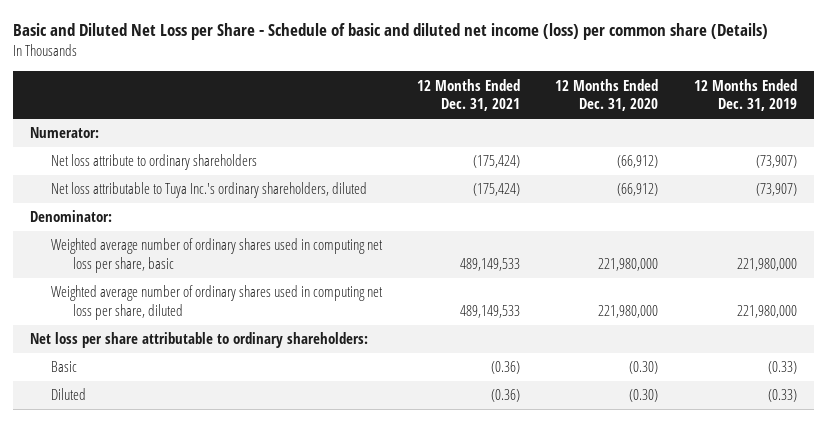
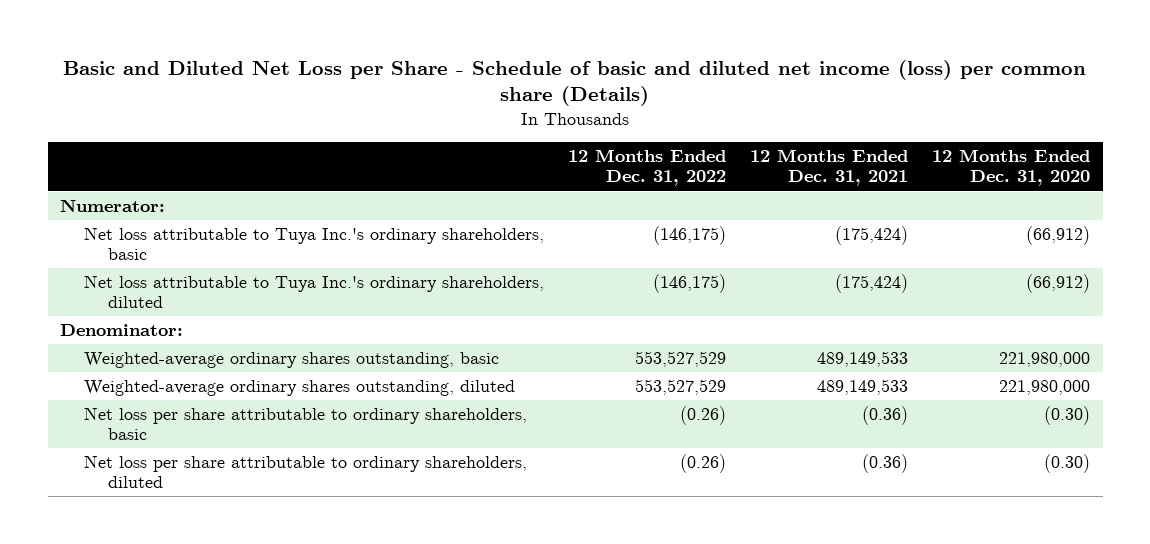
- | 12 Months Ended Dec. 31, 2021 | 12 Months Ended Dec. 31, 2020 | 12 Months Ended Dec. 31, 2019
+ | 12 Months Ended Dec. 31, 2022 | 12 Months Ended Dec. 31, 2021 | 12 Months Ended Dec. 31, 2020
- Net loss attribute to ordinary shareholders | (175,424) | (66,912) | (73,907)
+ Net loss attributable to Tuya Inc.'s ordinary shareholders, basic | (146,175) | (175,424) | (66,912)
- Weighted average number of ordinary shares used in computing net loss per share, basic | 489,149,533 | 221,980,000 | 221,980,000
- Weighted average number of ordinary shares used in computing net loss per share, diluted | 489,149,533 | 221,980,000 | 221,980,000
- Net loss per share attributable to ordinary shareholders:
- Basic | (0.36) | (0.30) | (0.33)
- Diluted | (0.36) | (0.30) | (0.33)
+ Weighted-average ordinary shares outstanding, basic | 553,527,529 | 489,149,533 | 221,980,000
+ Weighted-average ordinary shares outstanding, diluted | 553,527,529 | 489,149,533 | 221,980,000
+ Net loss per share attributable to ordinary shareholders, basic | (0.26) | (0.36) | (0.30)
+ Net loss per share attributable to ordinary shareholders, diluted | (0.26) | (0.36) | (0.30)

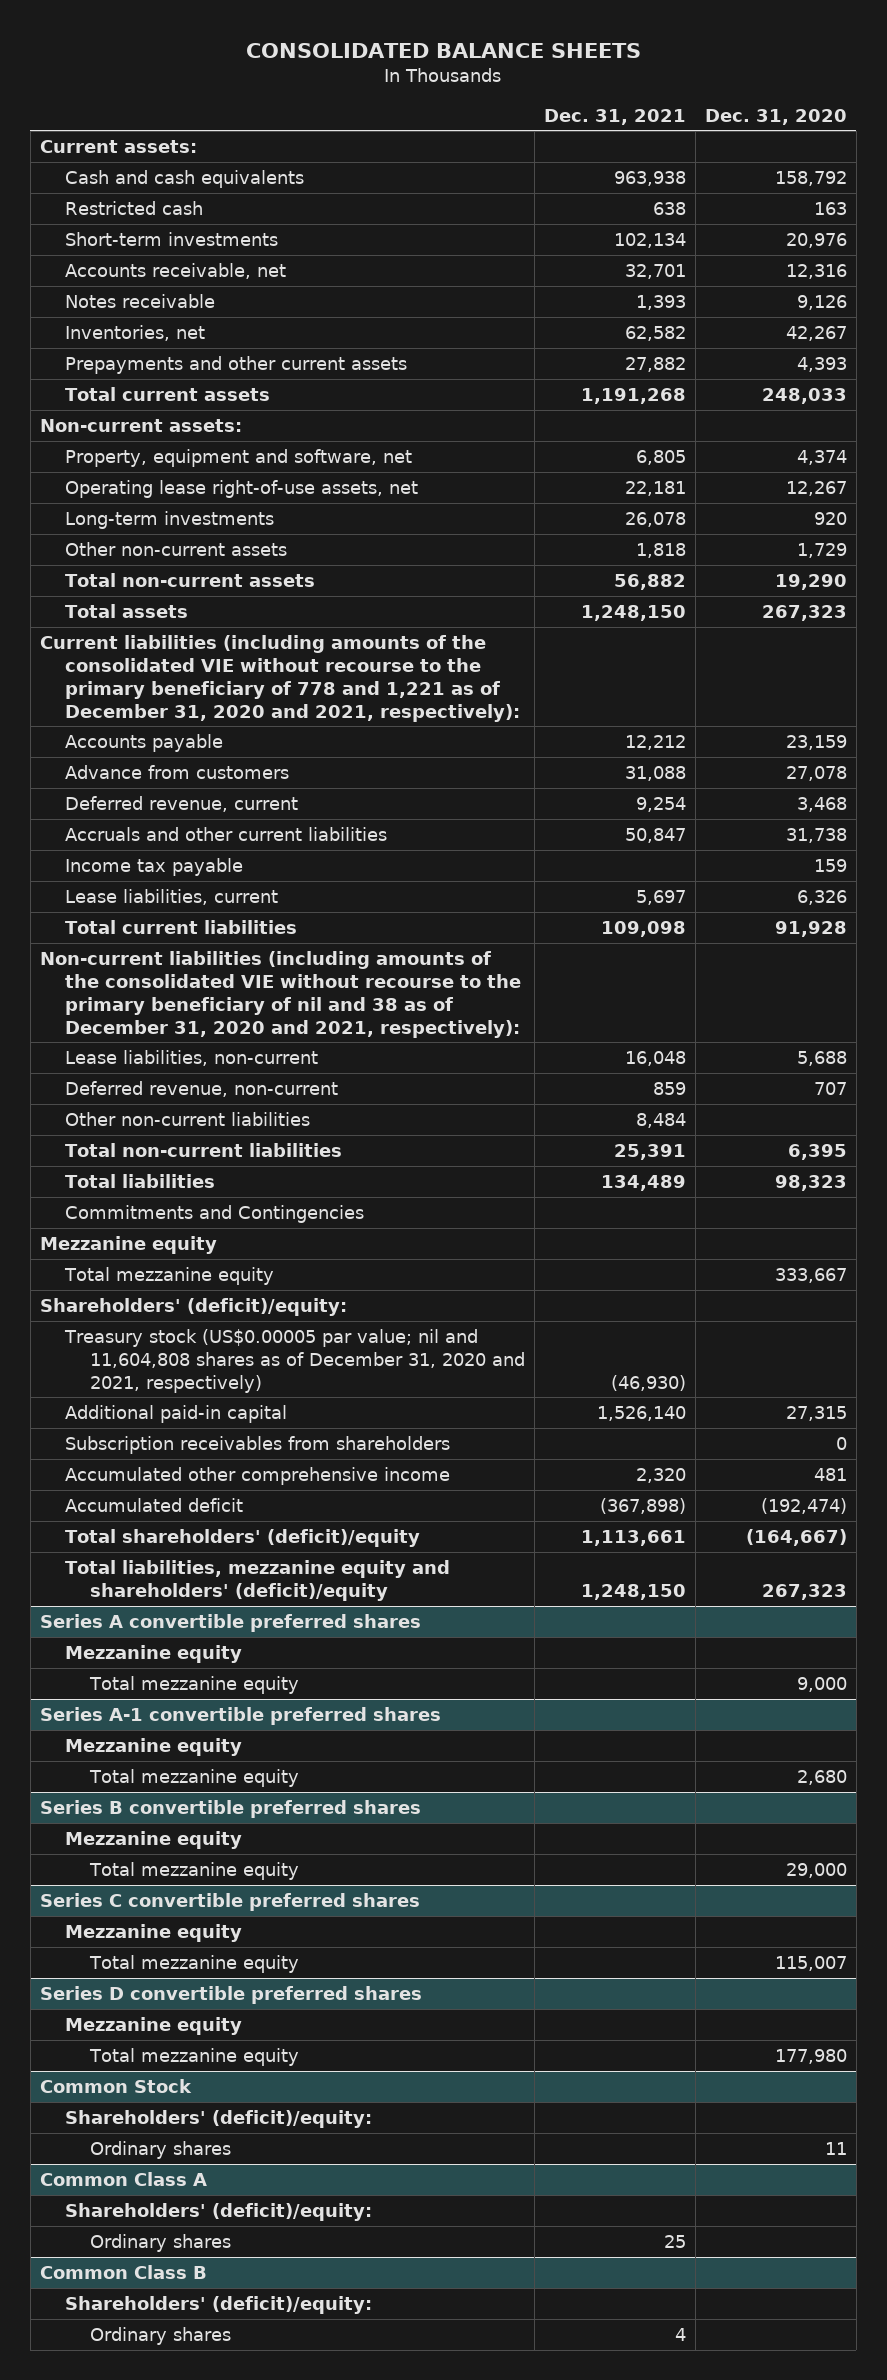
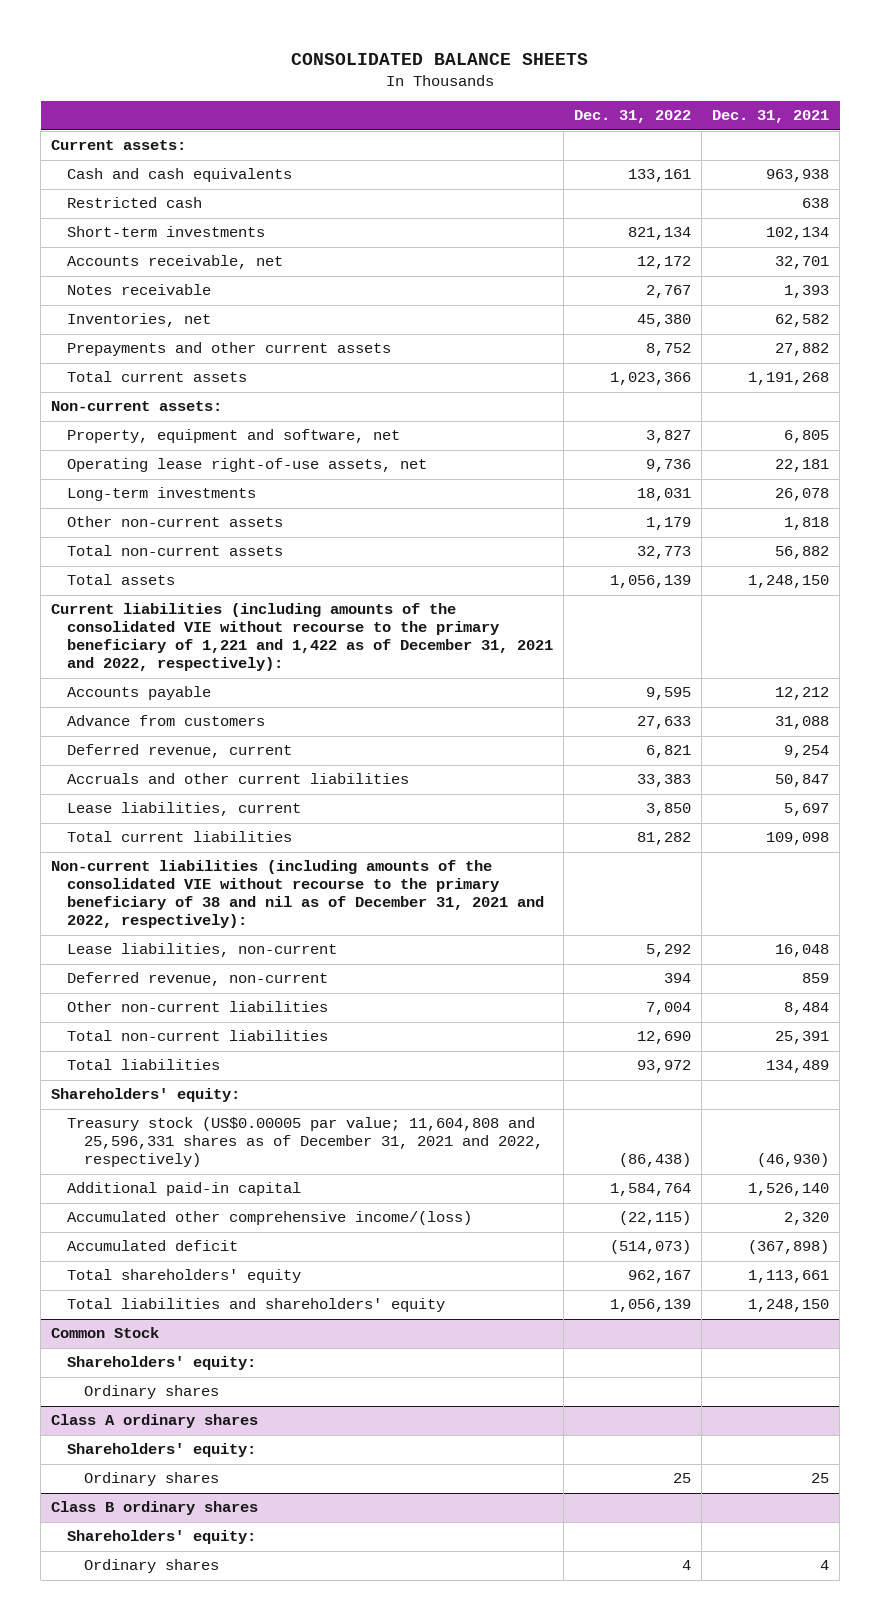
- | Dec. 31, 2021 | Dec. 31, 2020
+ | Dec. 31, 2022 | Dec. 31, 2021
- Current liabilities (including amounts of the consolidated VIE without recourse to the primary beneficiary of 778 and 1,221 as of December 31, 2020 and 2021, respectively):
+ Current liabilities (including amounts of the consolidated VIE without recourse to the primary beneficiary of 1,221 and 1,422 as of December 31, 2021 and 2022, respectively):
- Income tax payable | | 159
- Non-current liabilities (including amounts of the consolidated VIE without recourse to the primary beneficiary of nil and 38 as of December 31, 2020 and 2021, respectively):
+ Non-current liabilities (including amounts of the consolidated VIE without recourse to the primary beneficiary of 38 and nil as of December 31, 2021 and 2022, respectively):
- Commitments and Contingencies
- Mezzanine equity
- Total mezzanine equity | | 333,667
- Shareholders' (deficit)/equity:
- Treasury stock (US$0.00005 par value; nil and 11,604,808 shares as of December 31, 2020 and 2021, respectively) | (46,930) |
+ Shareholders' equity:
+ Treasury stock (US$0.00005 par value; 11,604,808 and 25,596,331 shares as of December 31, 2021 and 2022, respectively) | (86,438) | (46,930)
- Subscription receivables from shareholders | | 0
- Accumulated other comprehensive income | 2,320 | 481
+ Accumulated other comprehensive income/(loss) | (22,115) | 2,320
- Total shareholders' (deficit)/equity | 1,113,661 | (164,667)
- Total liabilities, mezzanine equity and shareholders' (deficit)/equity | 1,248,150 | 267,323
- Series A convertible preferred shares
- Mezzanine equity
- Total mezzanine equity | | 9,000
- Series A-1 convertible preferred shares
- Mezzanine equity
- Total mezzanine equity | | 2,680
- Series B convertible preferred shares
- Mezzanine equity
- Total mezzanine equity | | 29,000
- Series C convertible preferred shares
- Mezzanine equity
- Total mezzanine equity | | 115,007
- Series D convertible preferred shares
- Mezzanine equity
- Total mezzanine equity | | 177,980
+ Total shareholders' equity | 962,167 | 1,113,661
+ Total liabilities and shareholders' equity | 1,056,139 | 1,248,150
@ Common Stock
- Shareholders' (deficit)/equity:
+ Shareholders' equity:
- Common Class A
- Shareholders' (deficit)/equity:
+ Class A ordinary shares
+ Shareholders' equity:
- Common Class B
- Shareholders' (deficit)/equity:
+ Class B ordinary shares
+ Shareholders' equity:

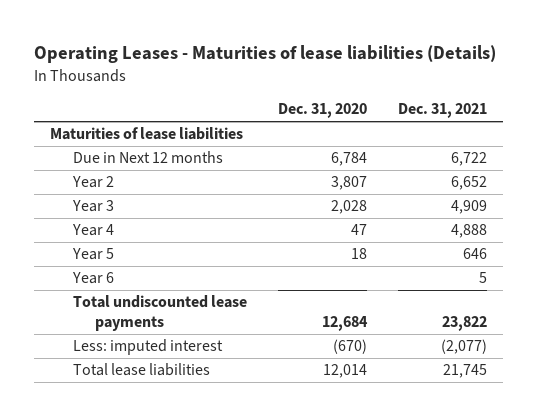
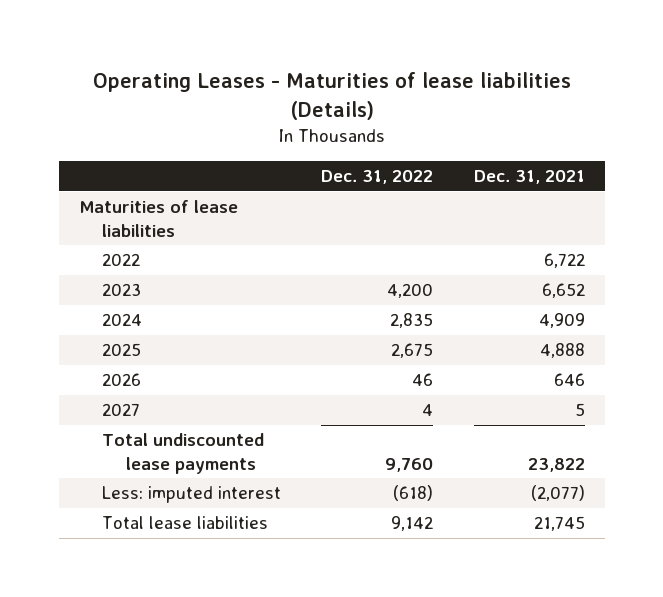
- | Dec. 31, 2020 | Dec. 31, 2021
+ | Dec. 31, 2022 | Dec. 31, 2021
- Due in Next 12 months | 6,784 | 6,722
- Year 2 | 3,807 | 6,652
- Year 3 | 2,028 | 4,909
- Year 4 | 47 | 4,888
- Year 5 | 18 | 646
- Year 6 | | 5
+ 2022 | | 6,722
+ 2023 | 4,200 | 6,652
+ 2024 | 2,835 | 4,909
+ 2025 | 2,675 | 4,888
+ 2026 | 46 | 646
+ 2027 | 4 | 5

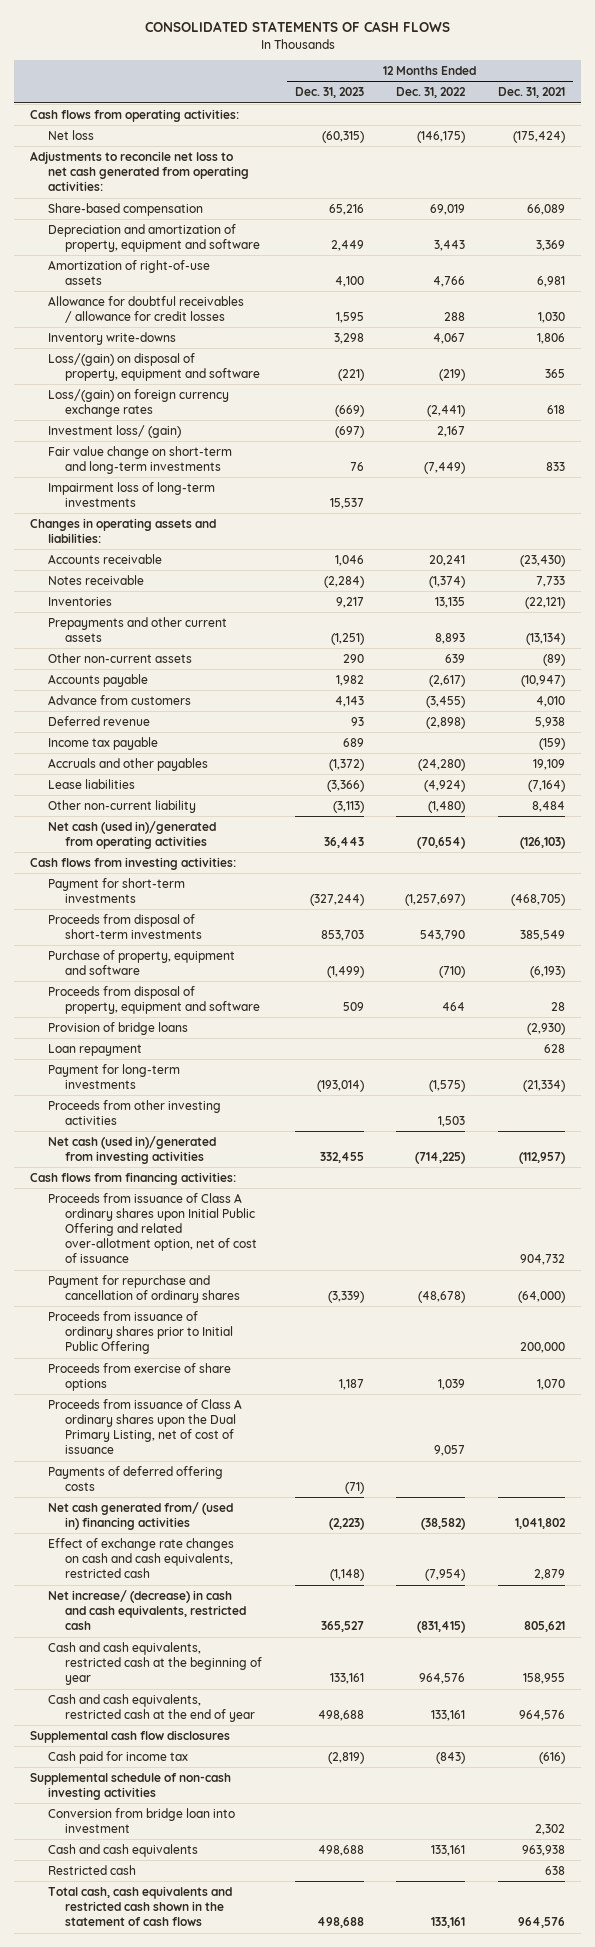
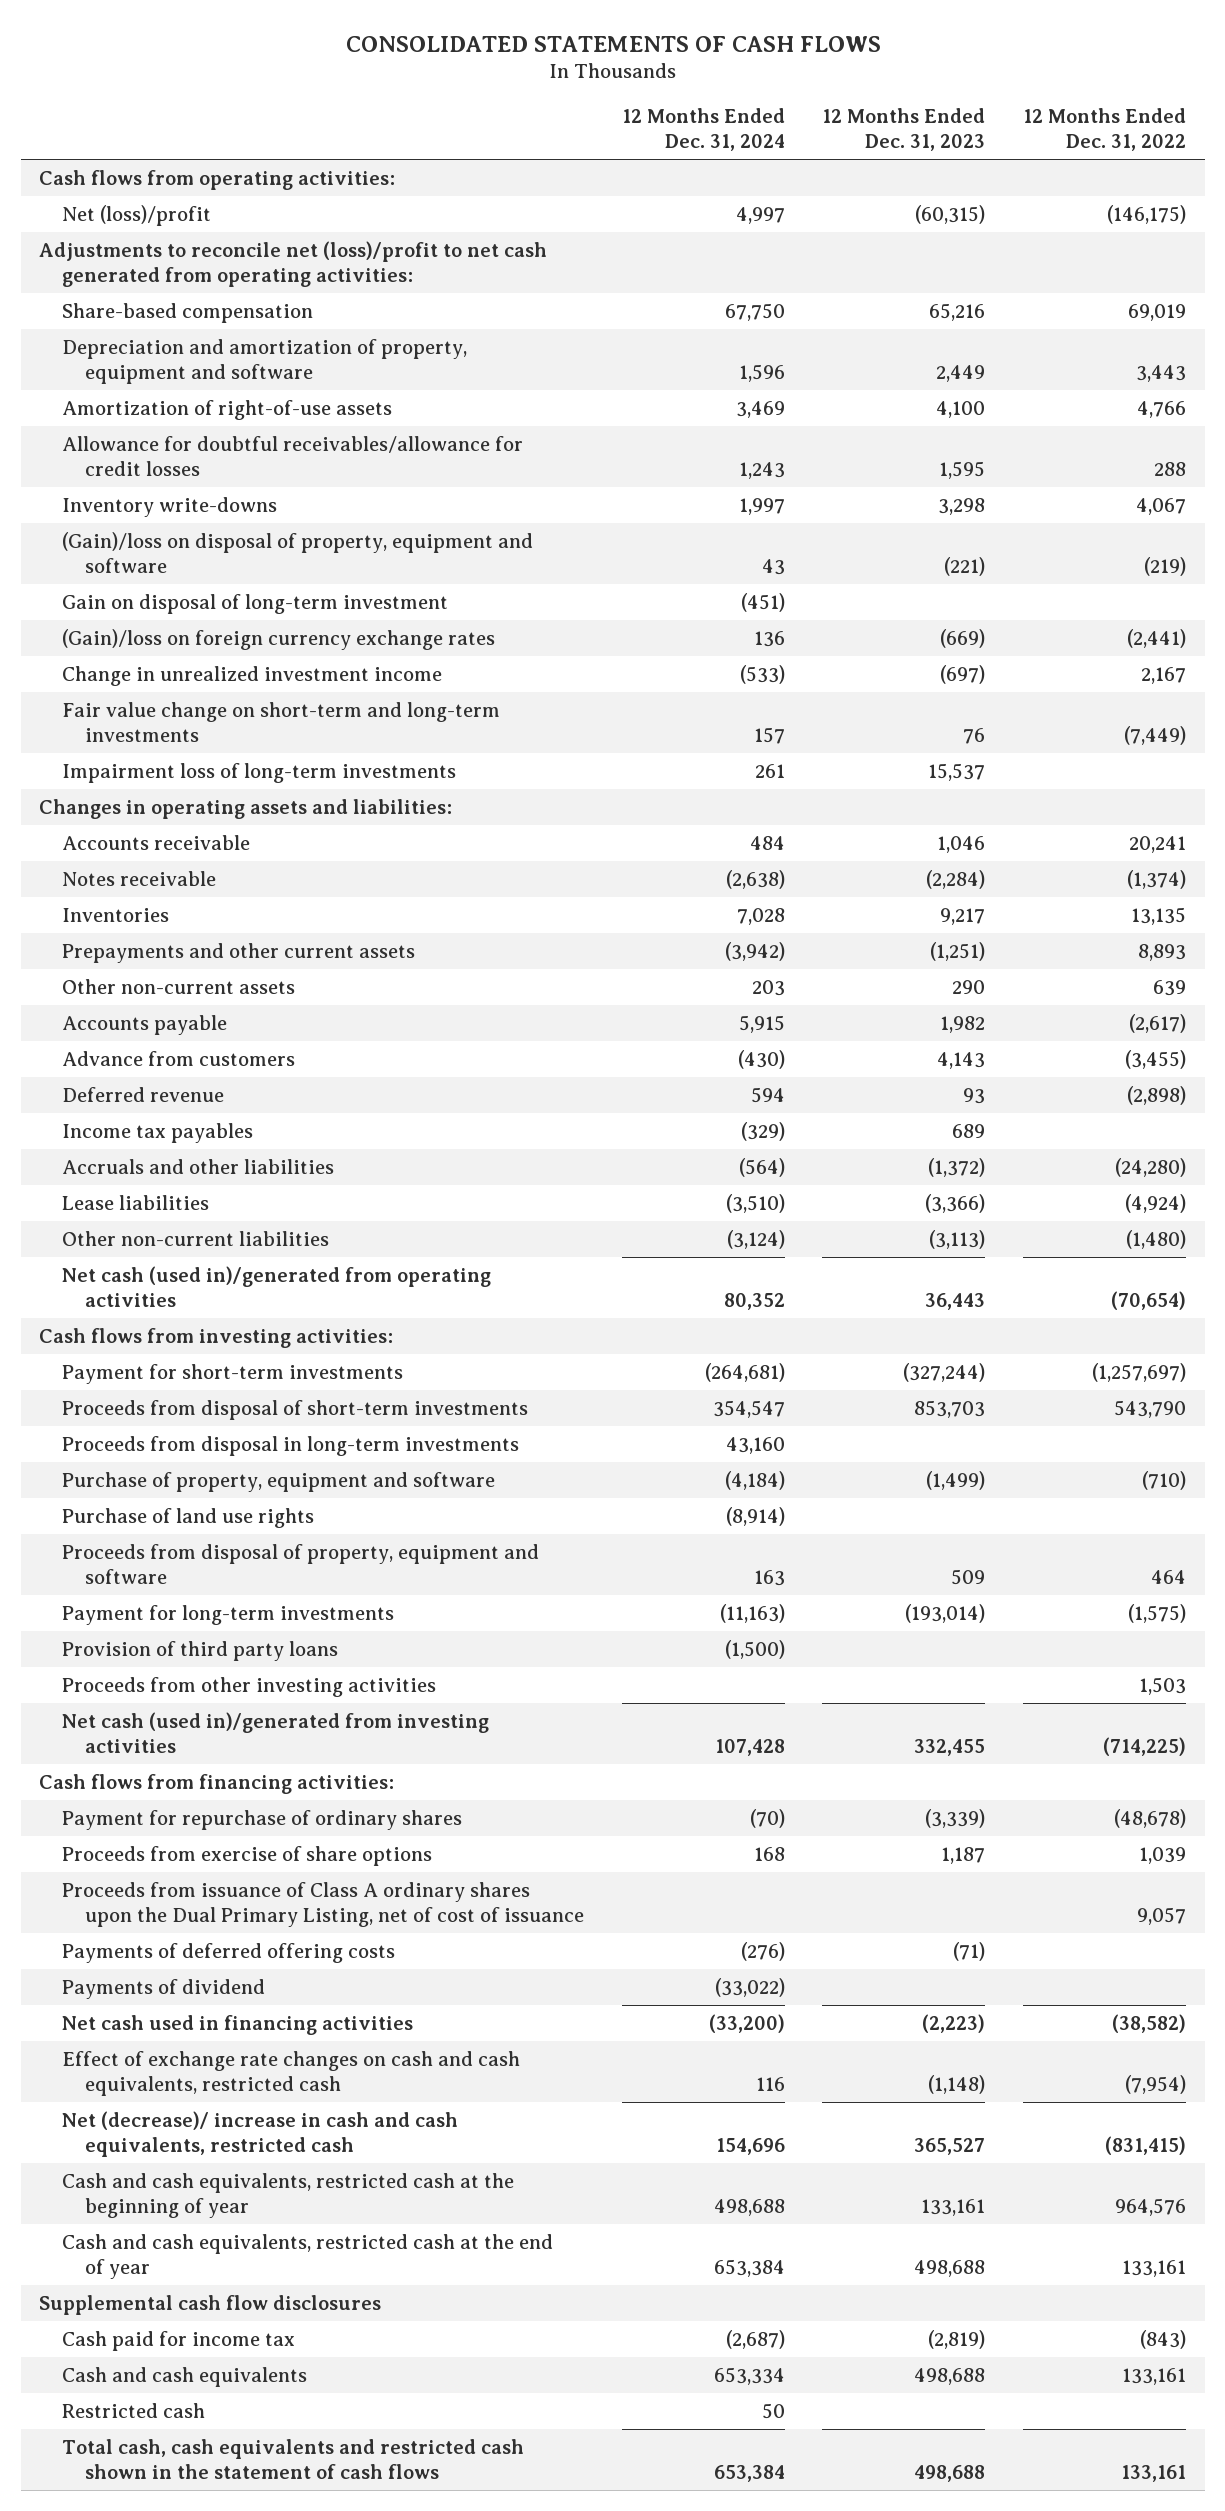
- | 12 Months Ended Dec. 31, 2023 | 12 Months Ended Dec. 31, 2022 | 12 Months Ended Dec. 31, 2021
+ | 12 Months Ended Dec. 31, 2024 | 12 Months Ended Dec. 31, 2023 | 12 Months Ended Dec. 31, 2022
- Net loss | (60,315) | (146,175) | (175,424)
- Adjustments to reconcile net loss to net cash generated from operating activities:
+ Net (loss)/profit | 4,997 | (60,315) | (146,175)
+ Adjustments to reconcile net (loss)/profit to net cash generated from operating activities:
- Allowance for doubtful receivables / allowance for credit losses | 1,595 | 288 | 1,030
+ Allowance for doubtful receivables/allowance for credit losses | 1,243 | 1,595 | 288
- Loss/(gain) on disposal of property, equipment and software | (221) | (219) | 365
- Loss/(gain) on foreign currency exchange rates | (669) | (2,441) | 618
- Investment loss/ (gain) | (697) | 2,167 |
+ (Gain)/loss on disposal of property, equipment and software | 43 | (221) | (219)
+ Gain on disposal of long-term investment | (451) | |
+ (Gain)/loss on foreign currency exchange rates | 136 | (669) | (2,441)
+ Change in unrealized investment income | (533) | (697) | 2,167
- Income tax payable | 689 | | (159)
- Accruals and other payables | (1,372) | (24,280) | 19,109
+ Income tax payables | (329) | 689 |
+ Accruals and other liabilities | (564) | (1,372) | (24,280)
- Other non-current liability | (3,113) | (1,480) | 8,484
+ Other non-current liabilities | (3,124) | (3,113) | (1,480)
+ Proceeds from disposal in long-term investments | 43,160 | |
+ Purchase of land use rights | (8,914) | |
- Provision of bridge loans | | | (2,930)
- Loan repayment | | | 628
+ Provision of third party loans | (1,500) | |
- Proceeds from issuance of Class A ordinary shares upon Initial Public Offering and related over-allotment option, net of cost of issuance | | | 904,732
- Payment for repurchase and cancellation of ordinary shares | (3,339) | (48,678) | (64,000)
- Proceeds from issuance of ordinary shares prior to Initial Public Offering | | | 200,000
+ Payment for repurchase of ordinary shares | (70) | (3,339) | (48,678)
- Net cash generated from/ (used in) financing activities | (2,223) | (38,582) | 1,041,802
+ Payments of dividend | (33,022) | |
+ Net cash used in financing activities | (33,200) | (2,223) | (38,582)
- Net increase/ (decrease) in cash and cash equivalents, restricted cash | 365,527 | (831,415) | 805,621
+ Net (decrease)/ increase in cash and cash equivalents, restricted cash | 154,696 | 365,527 | (831,415)
- Supplemental schedule of non-cash investing activities
- Conversion from bridge loan into investment | | | 2,302

